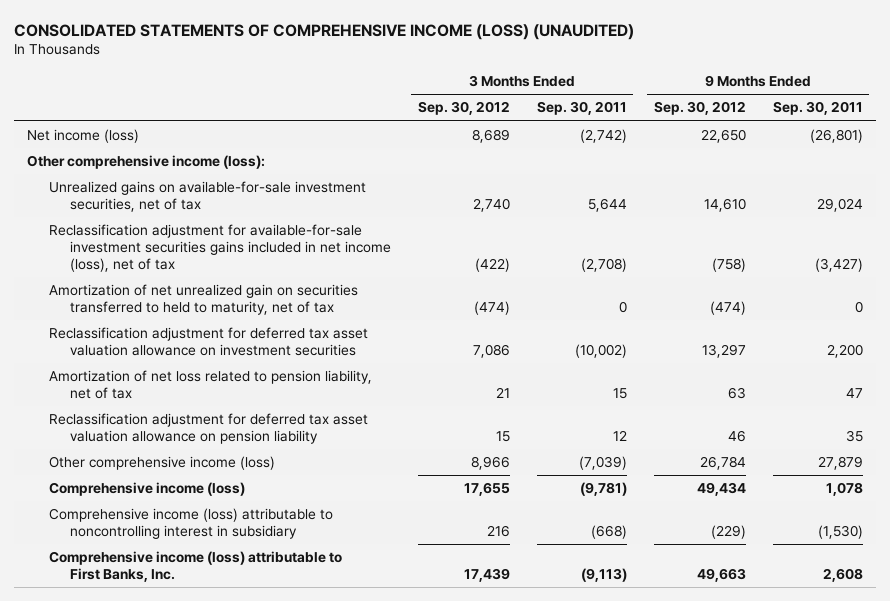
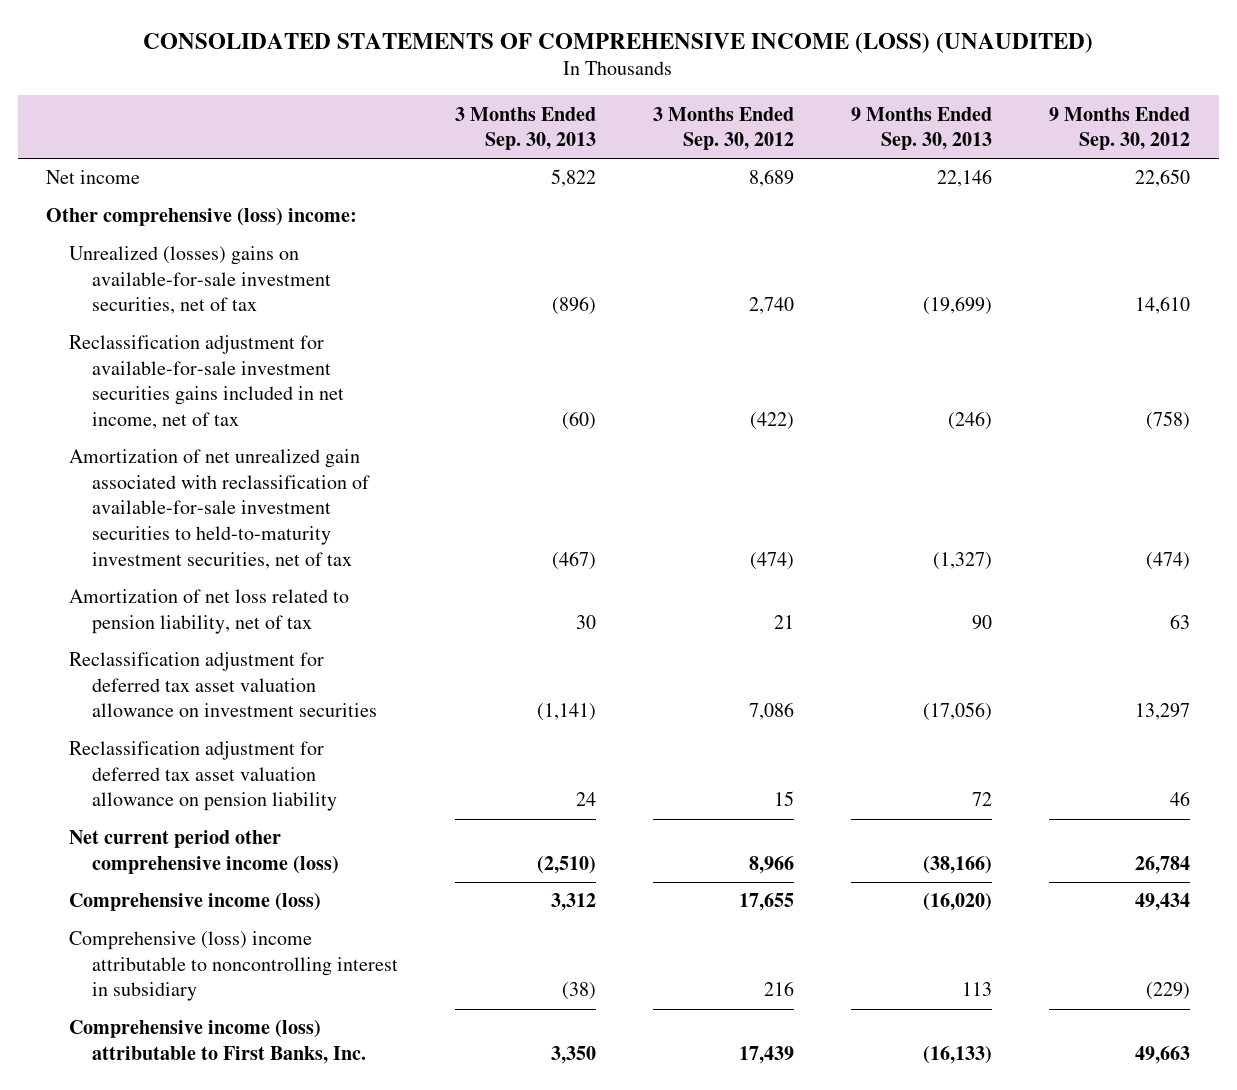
- | 3 Months Ended Sep. 30, 2012 | 3 Months Ended Sep. 30, 2011 | 9 Months Ended Sep. 30, 2012 | 9 Months Ended Sep. 30, 2011
+ | 3 Months Ended Sep. 30, 2013 | 3 Months Ended Sep. 30, 2012 | 9 Months Ended Sep. 30, 2013 | 9 Months Ended Sep. 30, 2012
- Net income (loss) | 8,689 | (2,742) | 22,650 | (26,801)
- Other comprehensive income (loss):
- Unrealized gains on available-for-sale investment securities, net of tax | 2,740 | 5,644 | 14,610 | 29,024
- Reclassification adjustment for available-for-sale investment securities gains included in net income (loss), net of tax | (422) | (2,708) | (758) | (3,427)
- Amortization of net unrealized gain on securities transferred to held to maturity, net of tax | (474) | 0 | (474) | 0
+ Net income | 5,822 | 8,689 | 22,146 | 22,650
+ Other comprehensive (loss) income:
+ Unrealized (losses) gains on available-for-sale investment securities, net of tax | (896) | 2,740 | (19,699) | 14,610
+ Reclassification adjustment for available-for-sale investment securities gains included in net income, net of tax | (60) | (422) | (246) | (758)
+ Amortization of net unrealized gain associated with reclassification of available-for-sale investment securities to held-to-maturity investment securities, net of tax | (467) | (474) | (1,327) | (474)
moved down: Reclassification adjustment for deferred tax asset valuation allowance on investment securities | (1,141) | 7,086 | (17,056) | 13,297
- Other comprehensive income (loss) | 8,966 | (7,039) | 26,784 | 27,879
+ Net current period other comprehensive income (loss) | (2,510) | 8,966 | (38,166) | 26,784
- Comprehensive income (loss) attributable to noncontrolling interest in subsidiary | 216 | (668) | (229) | (1,530)
+ Comprehensive (loss) income attributable to noncontrolling interest in subsidiary | (38) | 216 | 113 | (229)

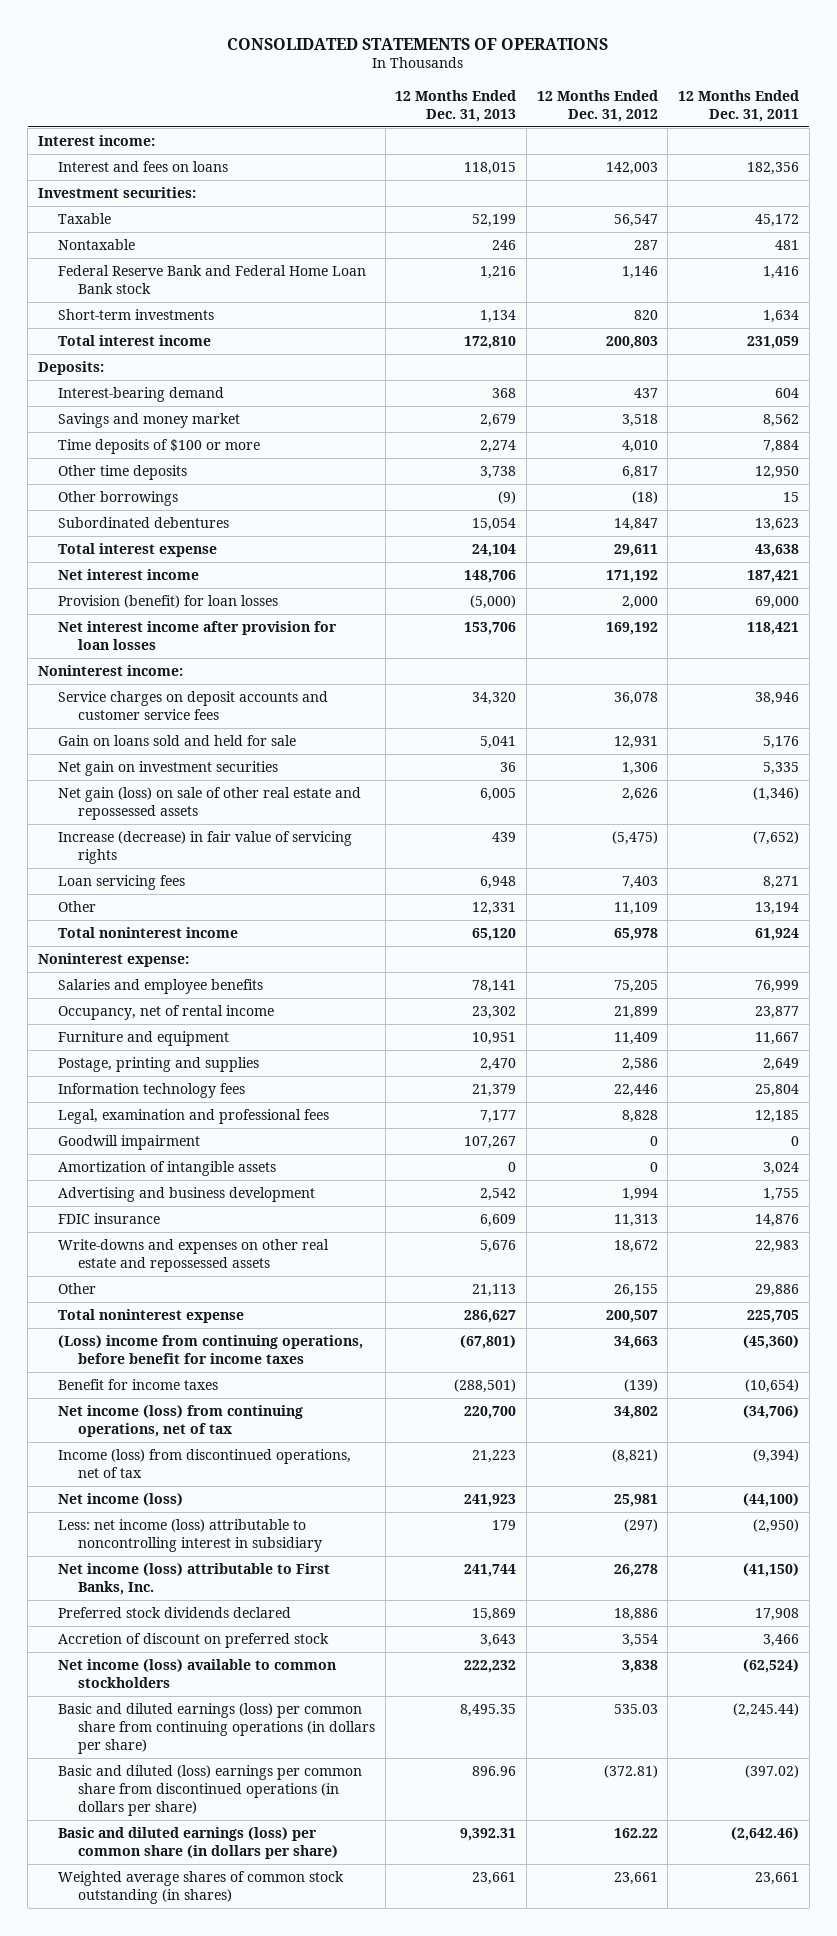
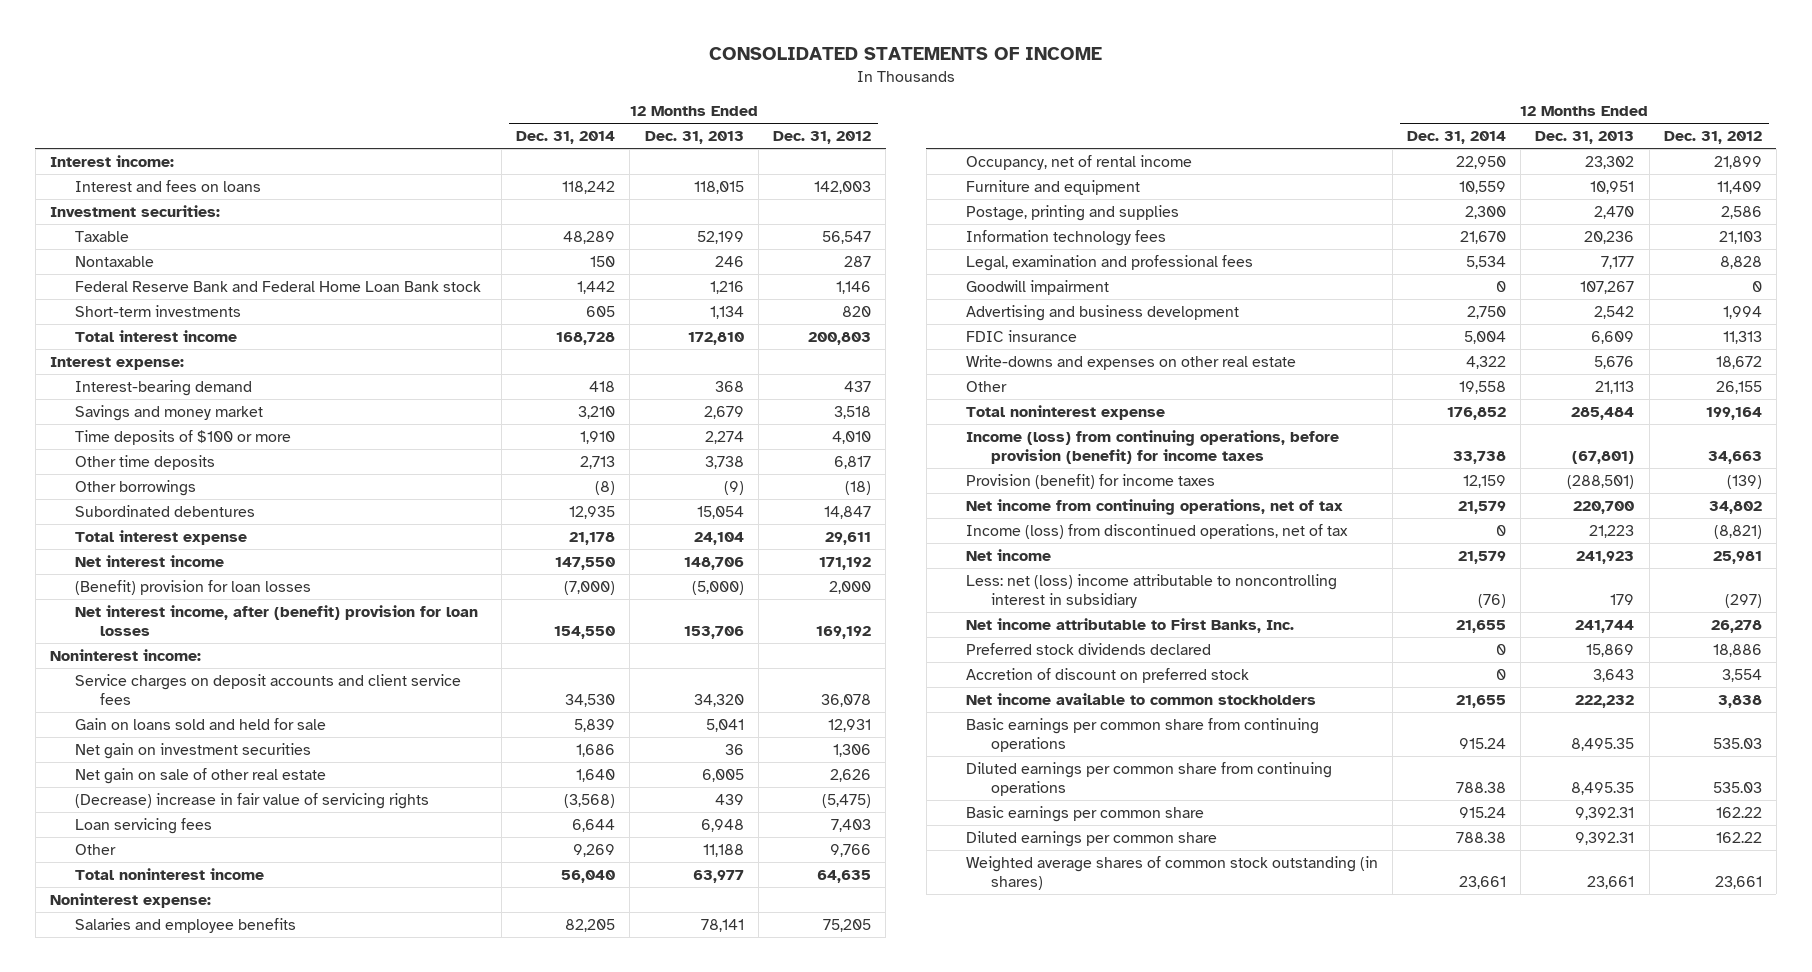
- CONSOLIDATED STATEMENTS OF OPERATIONS
+ CONSOLIDATED STATEMENTS OF INCOME
- | 12 Months Ended Dec. 31, 2013 | 12 Months Ended Dec. 31, 2012 | 12 Months Ended Dec. 31, 2011
+ | 12 Months Ended Dec. 31, 2014 | 12 Months Ended Dec. 31, 2013 | 12 Months Ended Dec. 31, 2012
- Deposits:
+ Interest expense:
- Provision (benefit) for loan losses | (5,000) | 2,000 | 69,000
- Net interest income after provision for loan losses | 153,706 | 169,192 | 118,421
+ (Benefit) provision for loan losses | (7,000) | (5,000) | 2,000
+ Net interest income, after (benefit) provision for loan losses | 154,550 | 153,706 | 169,192
- Service charges on deposit accounts and customer service fees | 34,320 | 36,078 | 38,946
+ Service charges on deposit accounts and client service fees | 34,530 | 34,320 | 36,078
- Net gain (loss) on sale of other real estate and repossessed assets | 6,005 | 2,626 | (1,346)
- Increase (decrease) in fair value of servicing rights | 439 | (5,475) | (7,652)
+ Net gain on sale of other real estate | 1,640 | 6,005 | 2,626
+ (Decrease) increase in fair value of servicing rights | (3,568) | 439 | (5,475)
- Other | 12,331 | 11,109 | 13,194
- Total noninterest income | 65,120 | 65,978 | 61,924
+ Other | 9,269 | 11,188 | 9,766
+ Total noninterest income | 56,040 | 63,977 | 64,635
- Information technology fees | 21,379 | 22,446 | 25,804
+ Information technology fees | 21,670 | 20,236 | 21,103
- Amortization of intangible assets | 0 | 0 | 3,024
- Write-downs and expenses on other real estate and repossessed assets | 5,676 | 18,672 | 22,983
+ Write-downs and expenses on other real estate | 4,322 | 5,676 | 18,672
- Total noninterest expense | 286,627 | 200,507 | 225,705
- (Loss) income from continuing operations, before benefit for income taxes | (67,801) | 34,663 | (45,360)
- Benefit for income taxes | (288,501) | (139) | (10,654)
- Net income (loss) from continuing operations, net of tax | 220,700 | 34,802 | (34,706)
+ Total noninterest expense | 176,852 | 285,484 | 199,164
+ Income (loss) from continuing operations, before provision (benefit) for income taxes | 33,738 | (67,801) | 34,663
+ Provision (benefit) for income taxes | 12,159 | (288,501) | (139)
+ Net income from continuing operations, net of tax | 21,579 | 220,700 | 34,802
- Net income (loss) | 241,923 | 25,981 | (44,100)
- Less: net income (loss) attributable to noncontrolling interest in subsidiary | 179 | (297) | (2,950)
- Net income (loss) attributable to First Banks, Inc. | 241,744 | 26,278 | (41,150)
+ Net income | 21,579 | 241,923 | 25,981
+ Less: net (loss) income attributable to noncontrolling interest in subsidiary | (76) | 179 | (297)
+ Net income attributable to First Banks, Inc. | 21,655 | 241,744 | 26,278
- Net income (loss) available to common stockholders | 222,232 | 3,838 | (62,524)
- Basic and diluted earnings (loss) per common share from continuing operations (in dollars per share) | 8,495.35 | 535.03 | (2,245.44)
- Basic and diluted (loss) earnings per common share from discontinued operations (in dollars per share) | 896.96 | (372.81) | (397.02)
- Basic and diluted earnings (loss) per common share (in dollars per share) | 9,392.31 | 162.22 | (2,642.46)
+ Net income available to common stockholders | 21,655 | 222,232 | 3,838
+ Basic earnings per common share from continuing operations | 915.24 | 8,495.35 | 535.03
+ Diluted earnings per common share from continuing operations | 788.38 | 8,495.35 | 535.03
+ Basic earnings per common share | 915.24 | 9,392.31 | 162.22
+ Diluted earnings per common share | 788.38 | 9,392.31 | 162.22

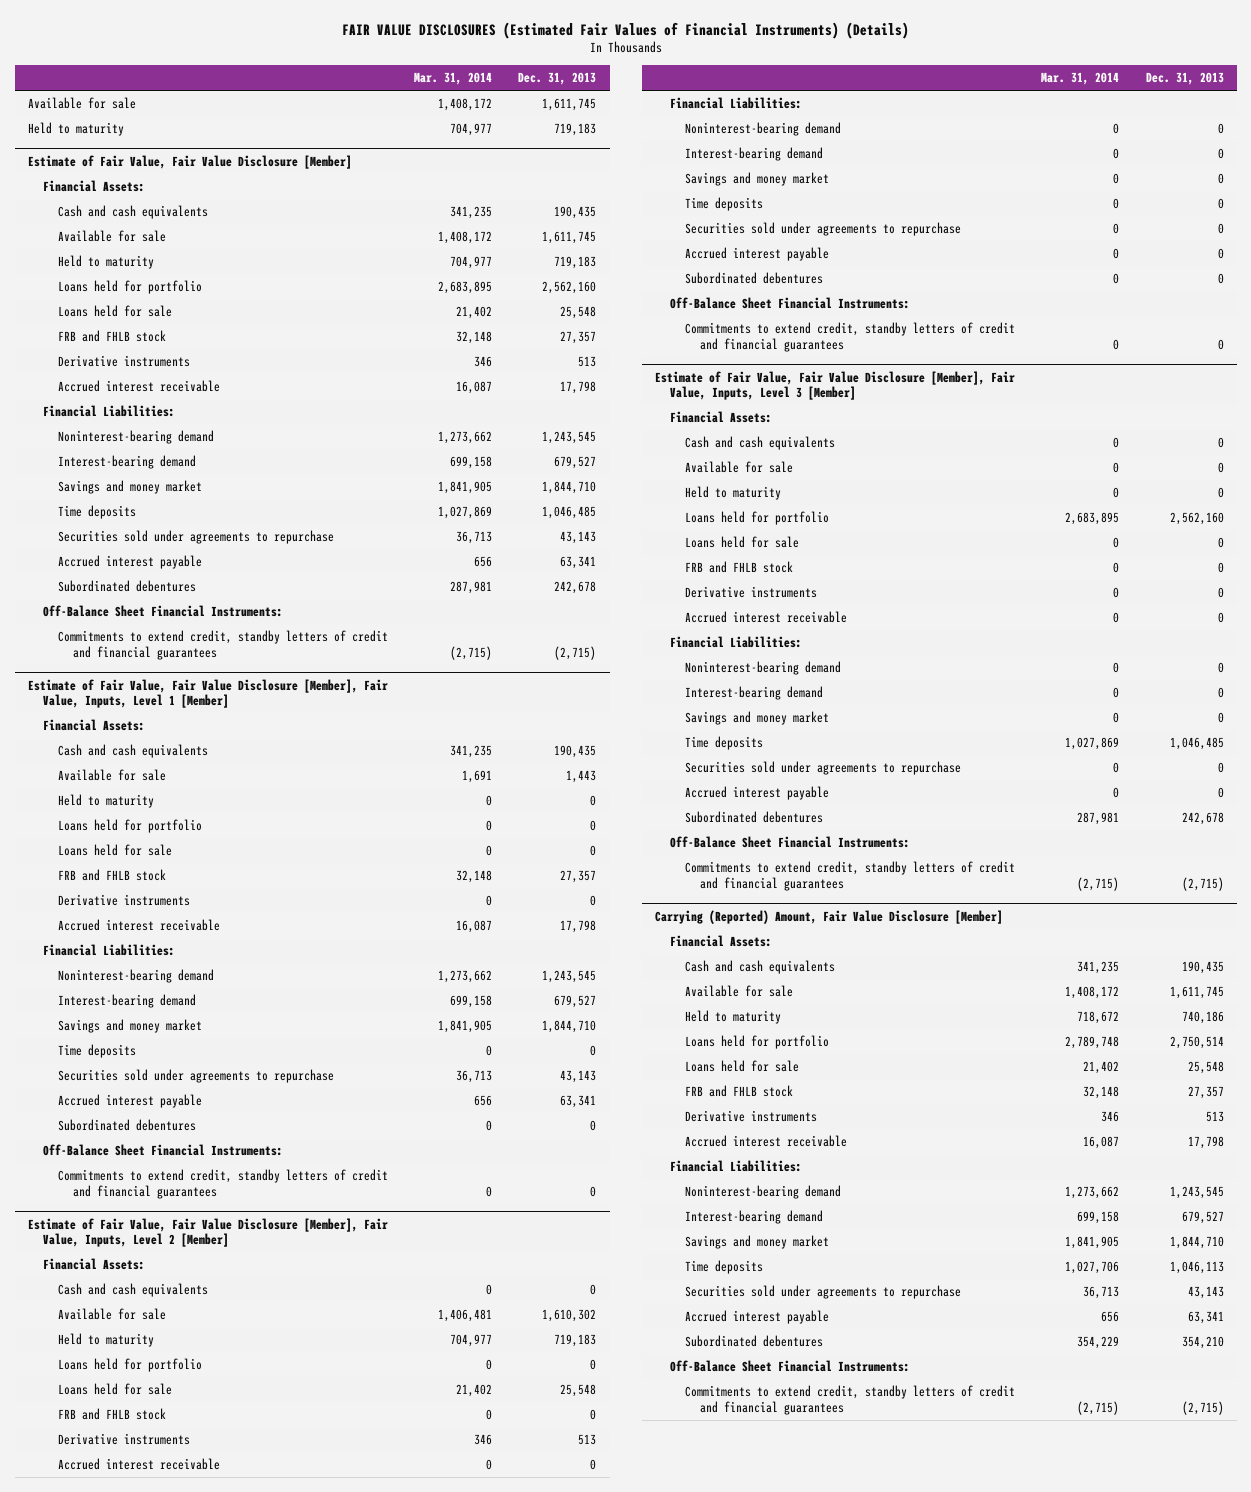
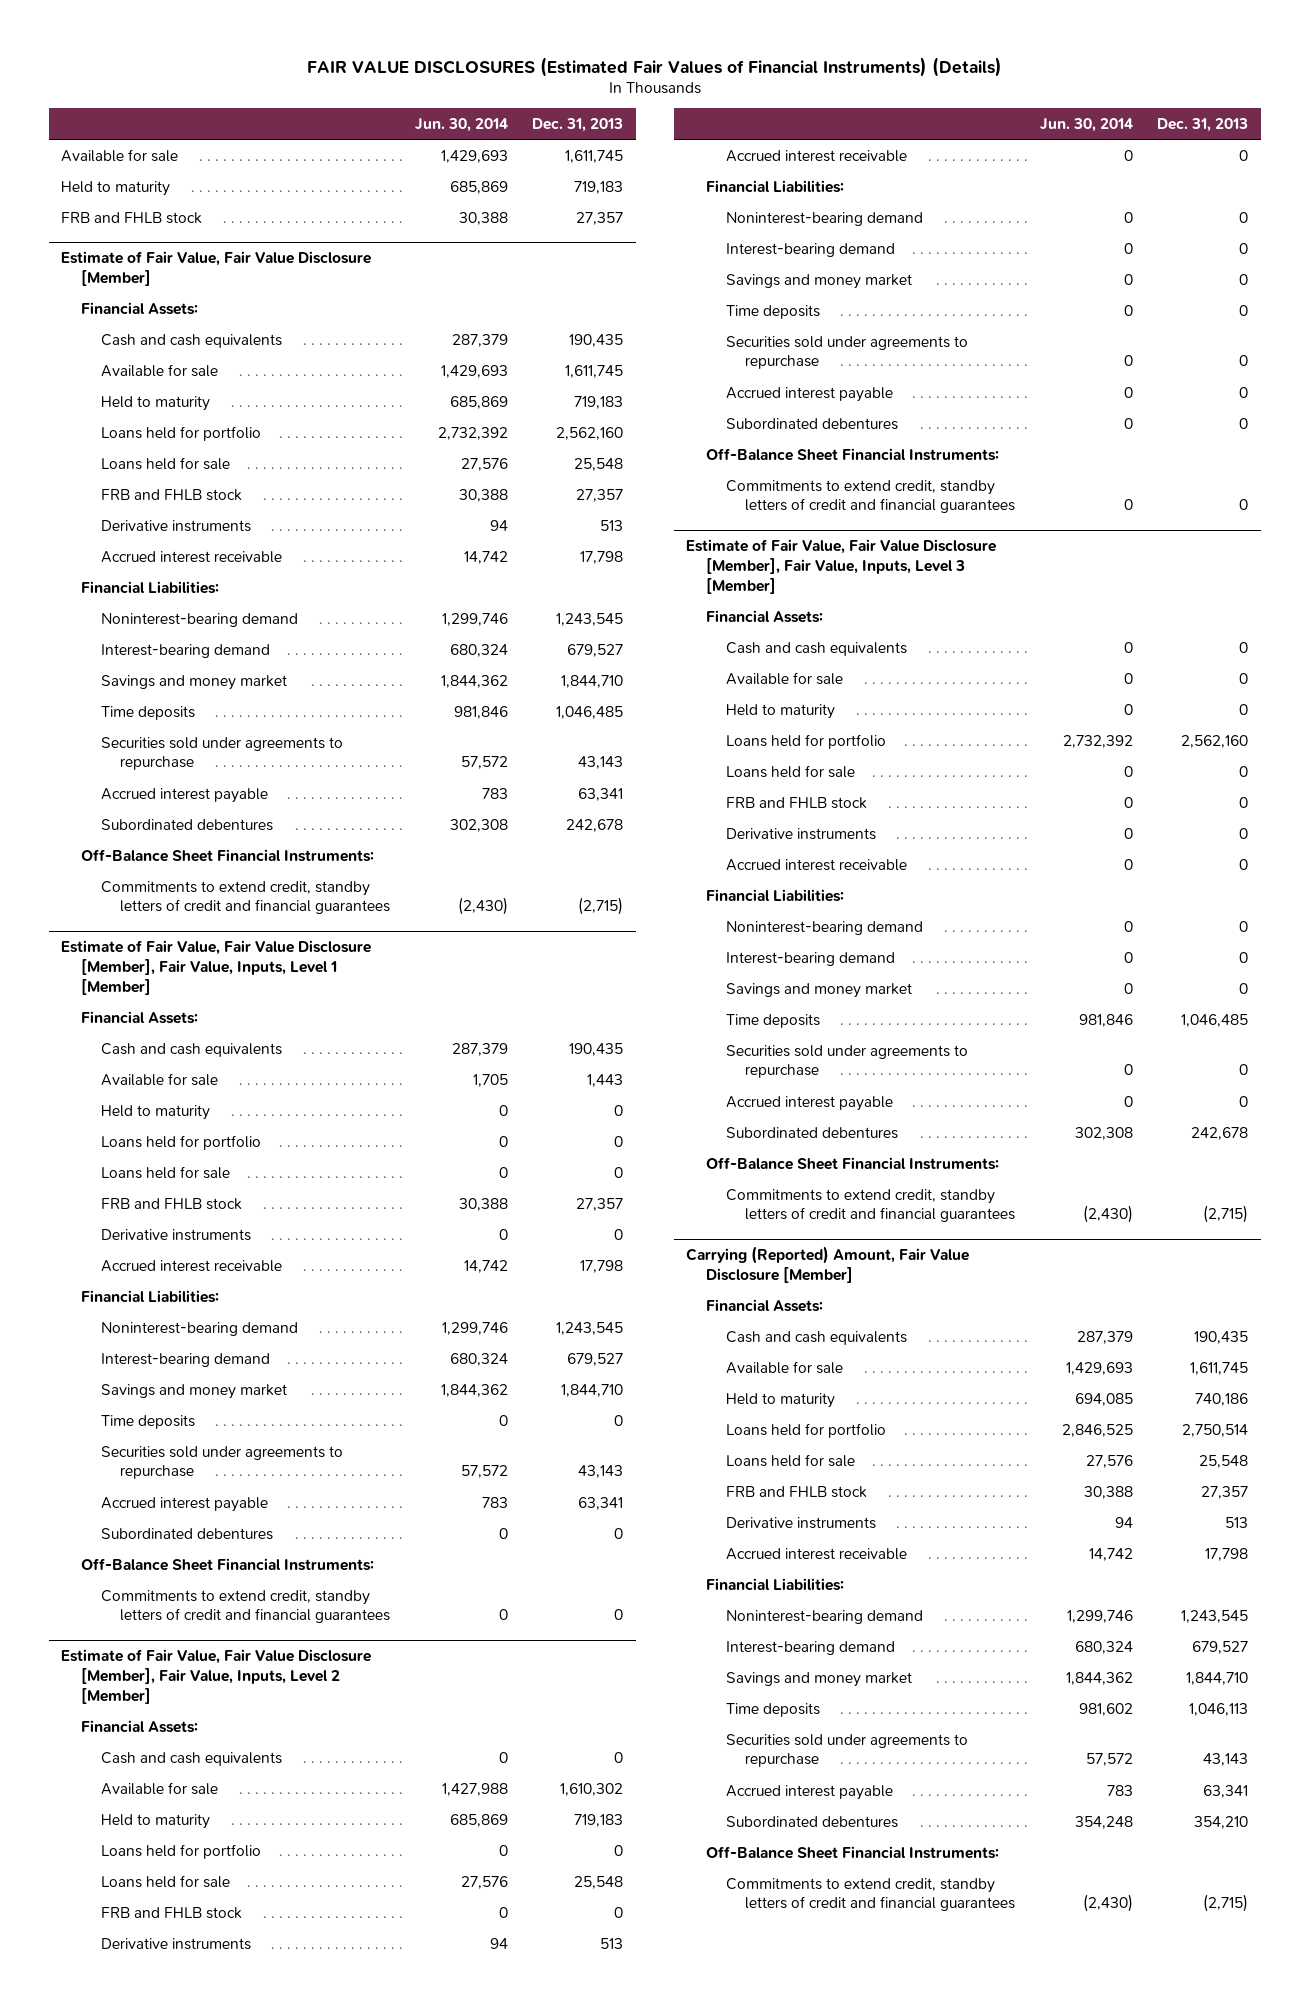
- | Mar. 31, 2014 | Dec. 31, 2013
+ | Jun. 30, 2014 | Dec. 31, 2013
+ FRB and FHLB stock | 30,388 | 27,357

